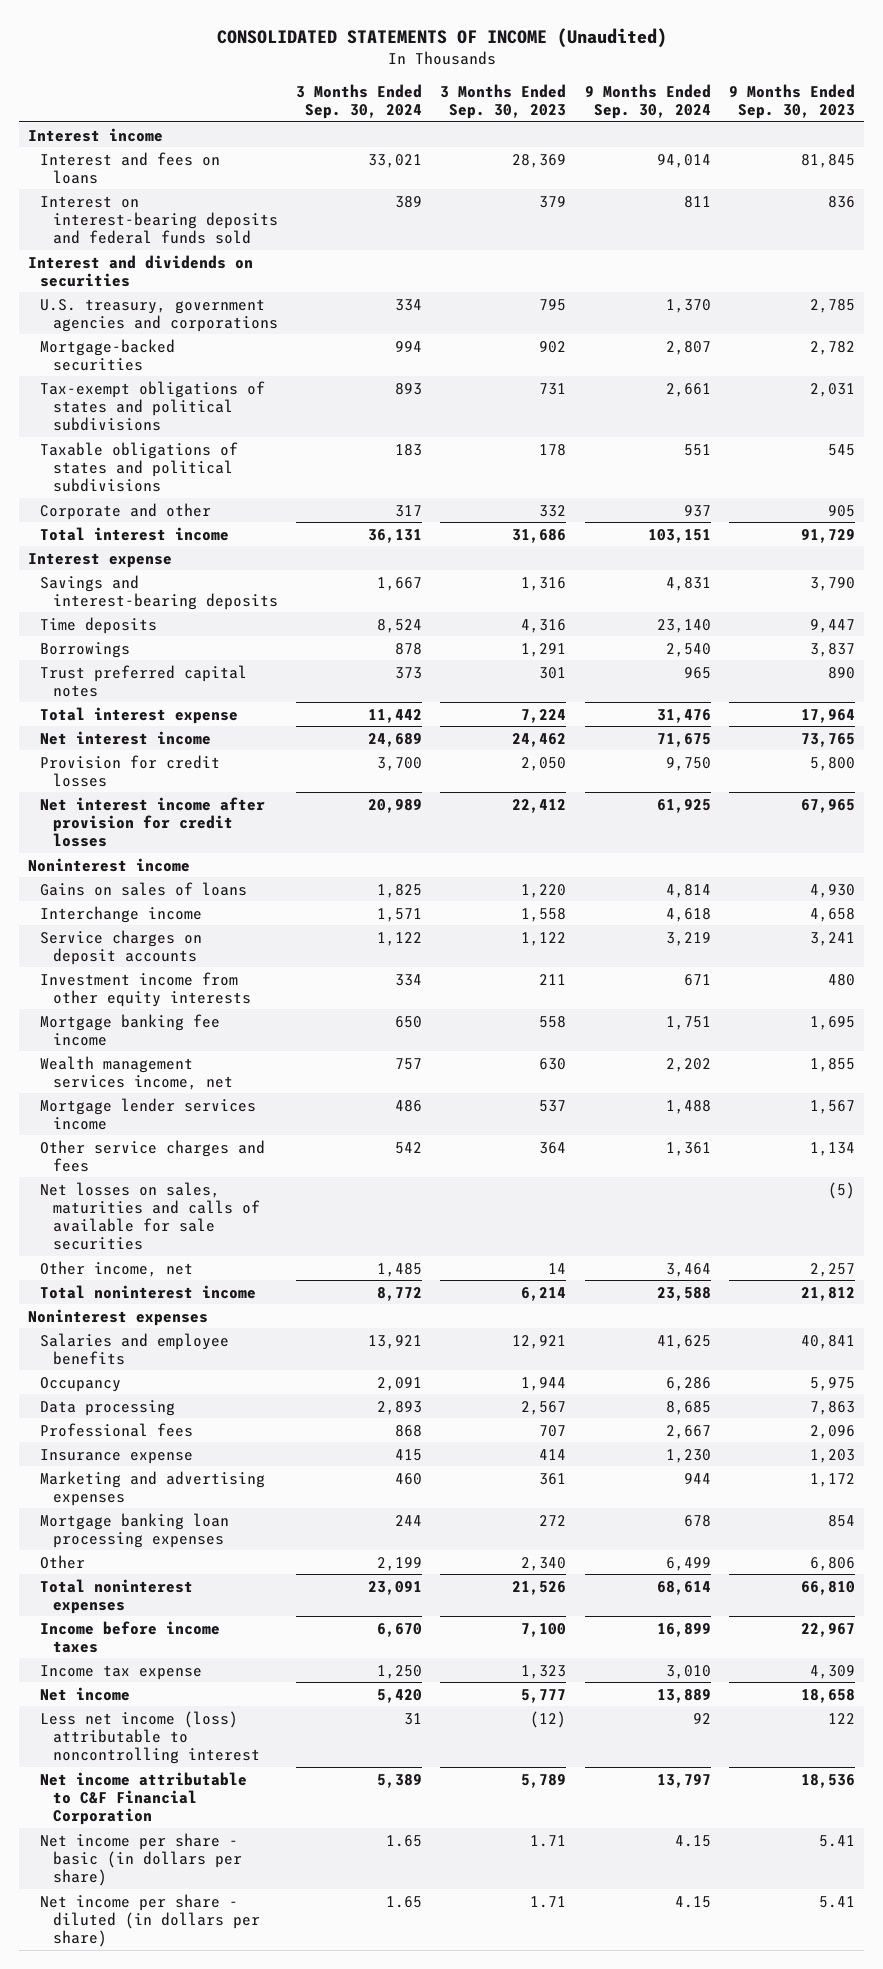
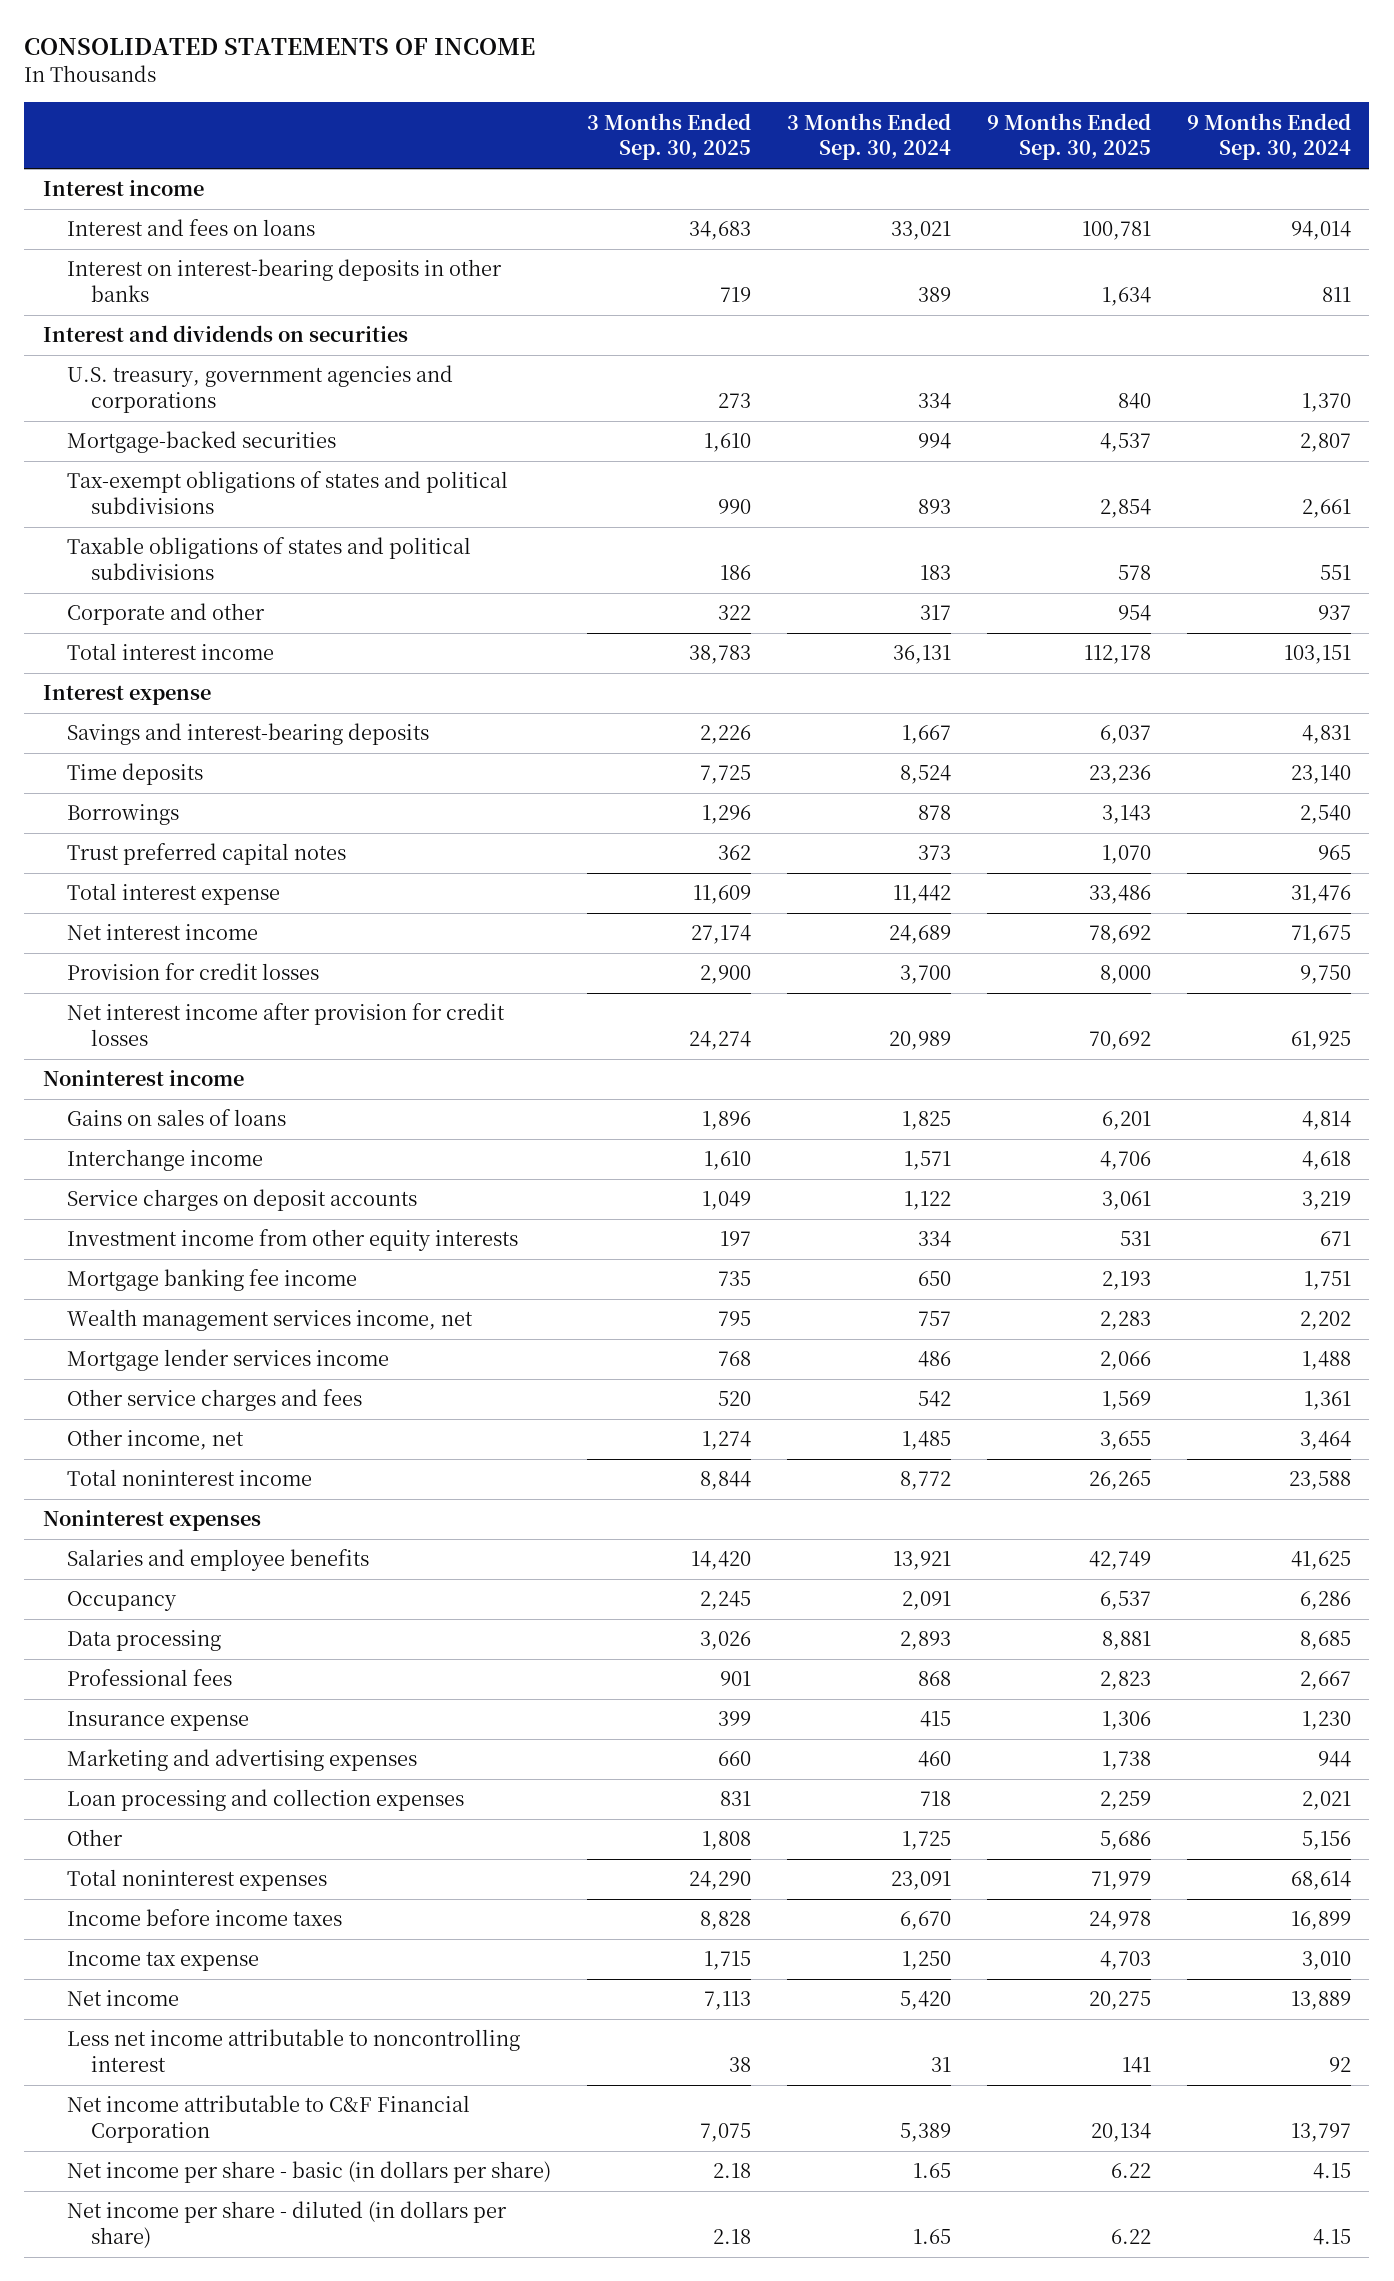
- CONSOLIDATED STATEMENTS OF INCOME (Unaudited)
+ CONSOLIDATED STATEMENTS OF INCOME
- | 3 Months Ended Sep. 30, 2024 | 3 Months Ended Sep. 30, 2023 | 9 Months Ended Sep. 30, 2024 | 9 Months Ended Sep. 30, 2023
+ | 3 Months Ended Sep. 30, 2025 | 3 Months Ended Sep. 30, 2024 | 9 Months Ended Sep. 30, 2025 | 9 Months Ended Sep. 30, 2024
- Interest on interest-bearing deposits and federal funds sold | 389 | 379 | 811 | 836
+ Interest on interest-bearing deposits in other banks | 719 | 389 | 1,634 | 811
- Net losses on sales, maturities and calls of available for sale securities | | | | (5)
- Mortgage banking loan processing expenses | 244 | 272 | 678 | 854
- Other | 2,199 | 2,340 | 6,499 | 6,806
+ Loan processing and collection expenses | 831 | 718 | 2,259 | 2,021
+ Other | 1,808 | 1,725 | 5,686 | 5,156
- Less net income (loss) attributable to noncontrolling interest | 31 | (12) | 92 | 122
+ Less net income attributable to noncontrolling interest | 38 | 31 | 141 | 92

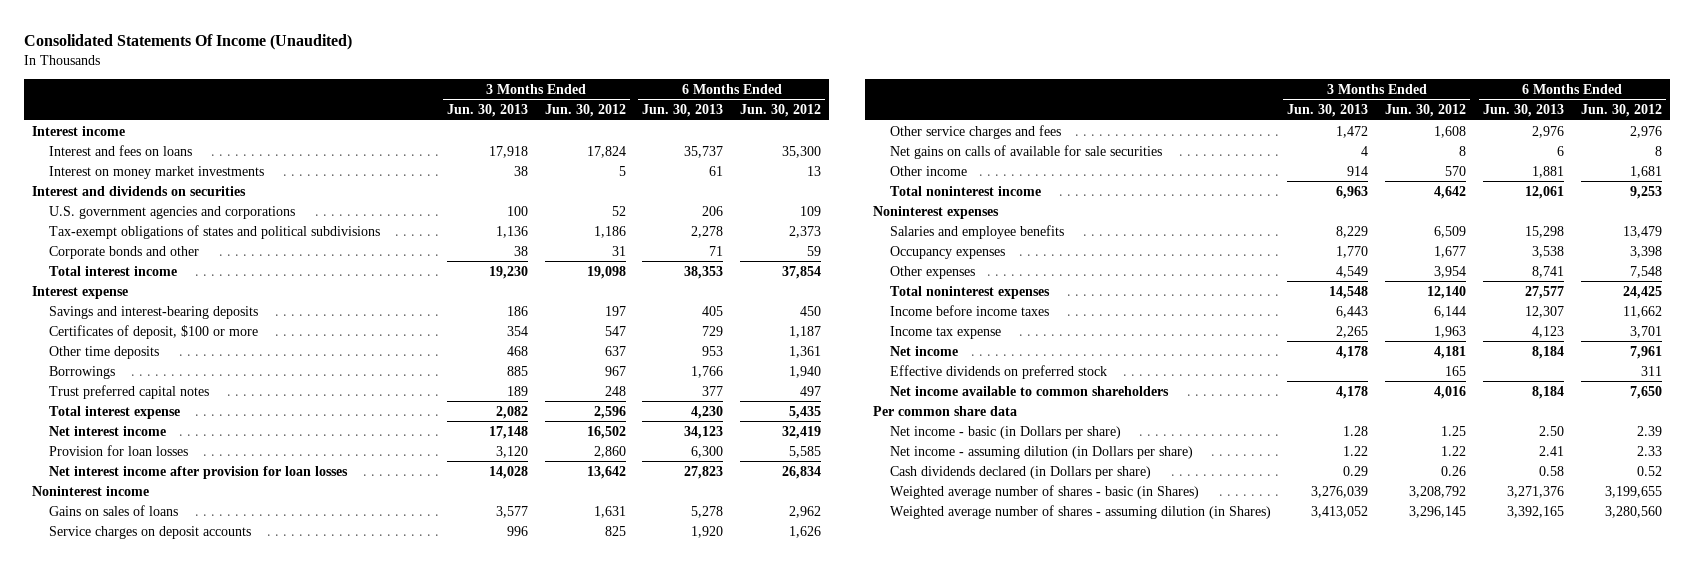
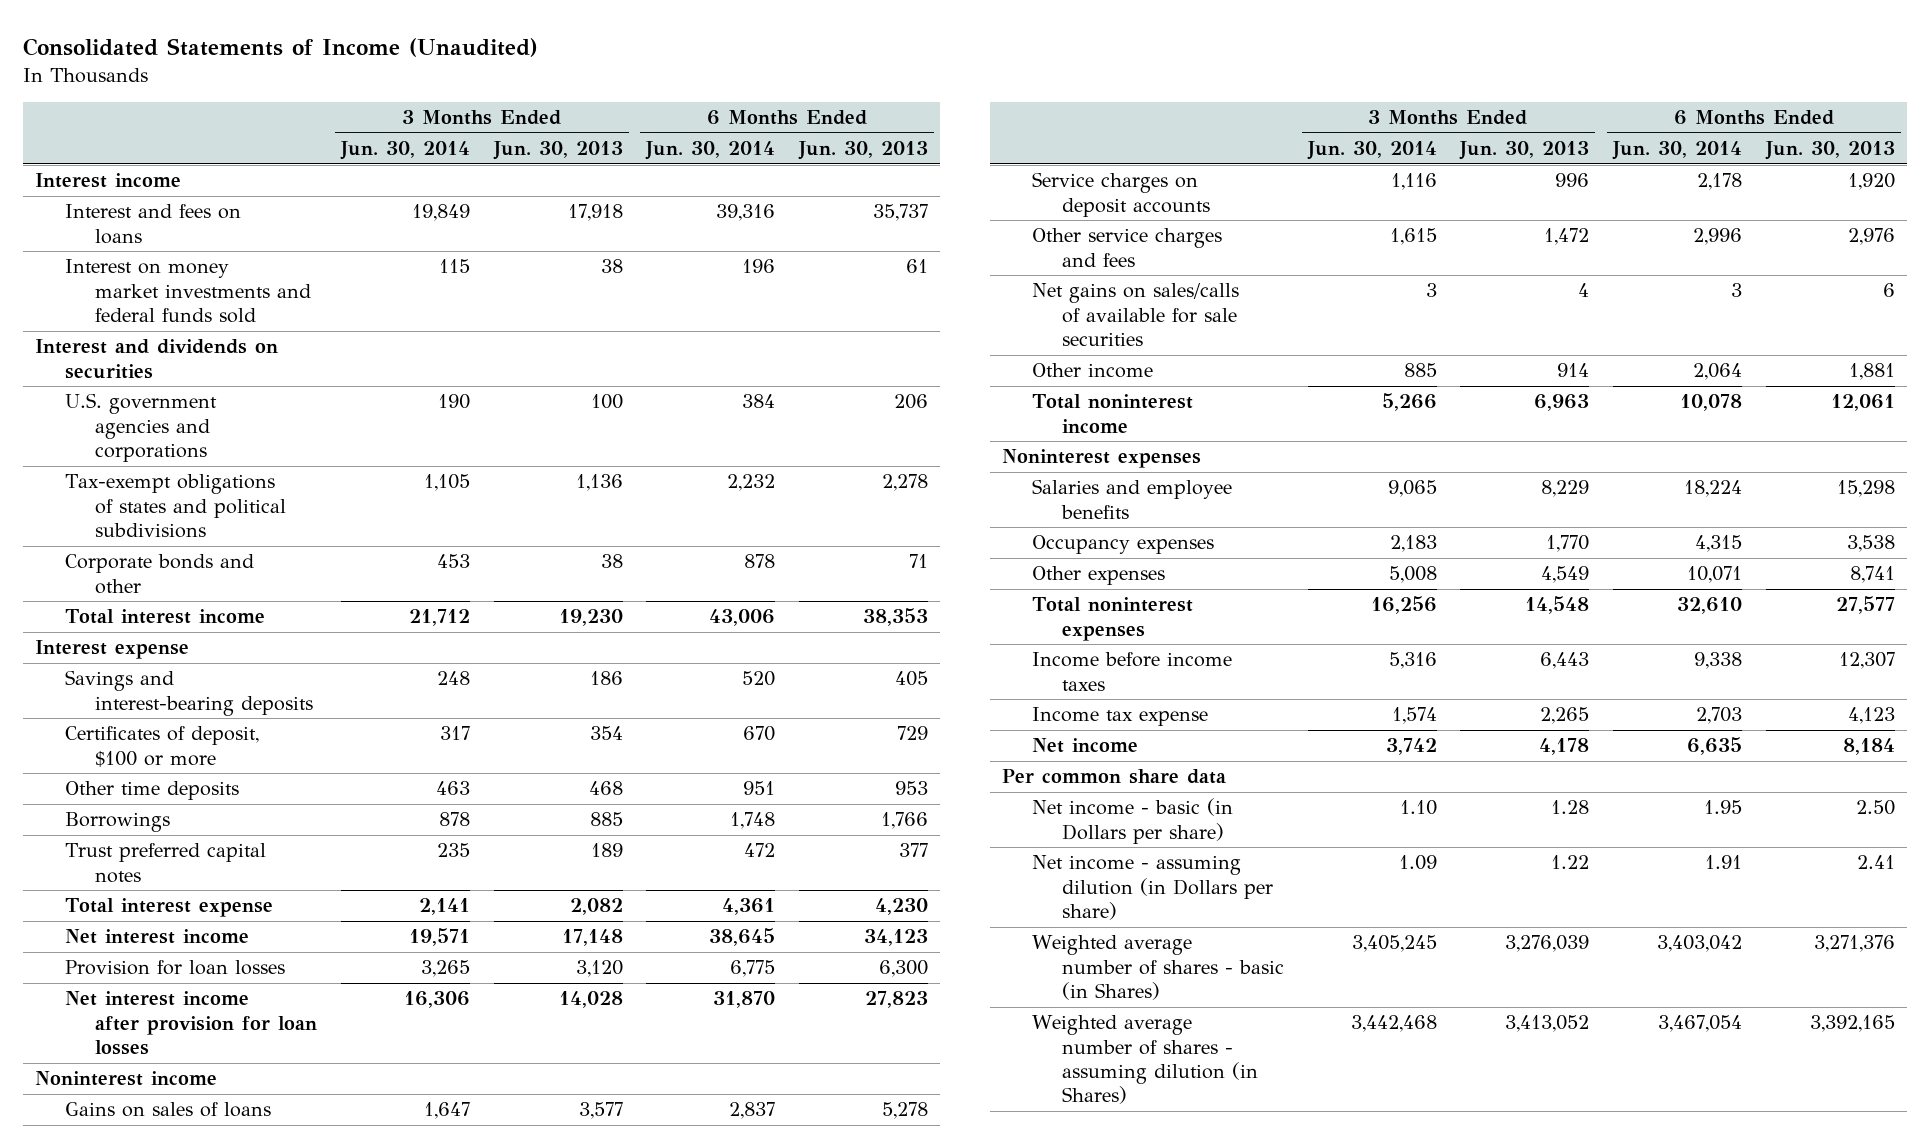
- Consolidated Statements Of Income (Unaudited)
+ Consolidated Statements of Income (Unaudited)
- | 3 Months Ended Jun. 30, 2013 | 3 Months Ended Jun. 30, 2012 | 6 Months Ended Jun. 30, 2013 | 6 Months Ended Jun. 30, 2012
+ | 3 Months Ended Jun. 30, 2014 | 3 Months Ended Jun. 30, 2013 | 6 Months Ended Jun. 30, 2014 | 6 Months Ended Jun. 30, 2013
- Interest on money market investments | 38 | 5 | 61 | 13
+ Interest on money market investments and federal funds sold | 115 | 38 | 196 | 61
- Net gains on calls of available for sale securities | 4 | 8 | 6 | 8
+ Net gains on sales/calls of available for sale securities | 3 | 4 | 3 | 6
- Effective dividends on preferred stock | | 165 | | 311
- Net income available to common shareholders | 4,178 | 4,016 | 8,184 | 7,650
- Cash dividends declared (in Dollars per share) | 0.29 | 0.26 | 0.58 | 0.52

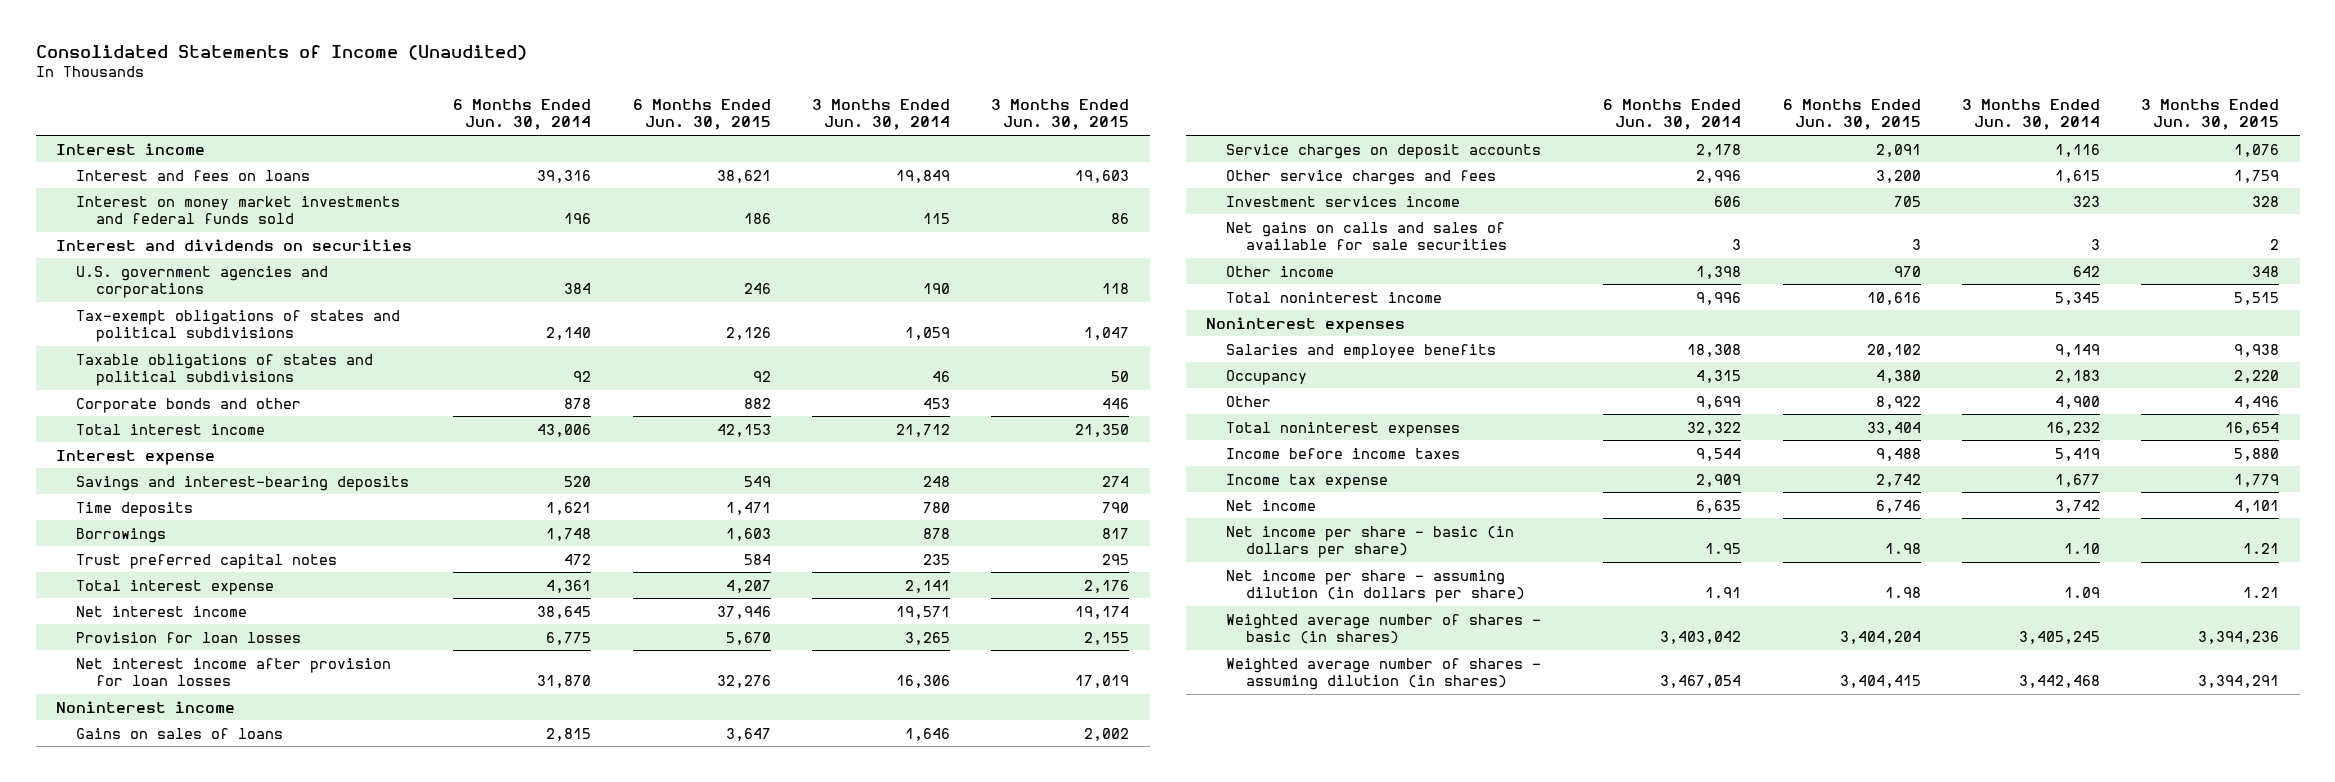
- | 3 Months Ended Jun. 30, 2014 | 3 Months Ended Jun. 30, 2013 | 6 Months Ended Jun. 30, 2014 | 6 Months Ended Jun. 30, 2013
+ | 6 Months Ended Jun. 30, 2014 | 6 Months Ended Jun. 30, 2015 | 3 Months Ended Jun. 30, 2014 | 3 Months Ended Jun. 30, 2015
- Tax-exempt obligations of states and political subdivisions | 1,105 | 1,136 | 2,232 | 2,278
+ Tax-exempt obligations of states and political subdivisions | 2,140 | 2,126 | 1,059 | 1,047
+ Taxable obligations of states and political subdivisions | 92 | 92 | 46 | 50
- Certificates of deposit, $100 or more | 317 | 354 | 670 | 729
- Other time deposits | 463 | 468 | 951 | 953
+ Time deposits | 1,621 | 1,471 | 780 | 790
- Gains on sales of loans | 1,647 | 3,577 | 2,837 | 5,278
+ Gains on sales of loans | 2,815 | 3,647 | 1,646 | 2,002
- Net gains on sales/calls of available for sale securities | 3 | 4 | 3 | 6
- Other income | 885 | 914 | 2,064 | 1,881
- Total noninterest income | 5,266 | 6,963 | 10,078 | 12,061
+ Investment services income | 606 | 705 | 323 | 328
+ Net gains on calls and sales of available for sale securities | 3 | 3 | 3 | 2
+ Other income | 1,398 | 970 | 642 | 348
+ Total noninterest income | 9,996 | 10,616 | 5,345 | 5,515
- Salaries and employee benefits | 9,065 | 8,229 | 18,224 | 15,298
- Occupancy expenses | 2,183 | 1,770 | 4,315 | 3,538
- Other expenses | 5,008 | 4,549 | 10,071 | 8,741
- Total noninterest expenses | 16,256 | 14,548 | 32,610 | 27,577
- Income before income taxes | 5,316 | 6,443 | 9,338 | 12,307
- Income tax expense | 1,574 | 2,265 | 2,703 | 4,123
+ Salaries and employee benefits | 18,308 | 20,102 | 9,149 | 9,938
+ Occupancy | 4,315 | 4,380 | 2,183 | 2,220
+ Other | 9,699 | 8,922 | 4,900 | 4,496
+ Total noninterest expenses | 32,322 | 33,404 | 16,232 | 16,654
+ Income before income taxes | 9,544 | 9,488 | 5,419 | 5,880
+ Income tax expense | 2,909 | 2,742 | 1,677 | 1,779
- Per common share data
- Net income - basic (in Dollars per share) | 1.10 | 1.28 | 1.95 | 2.50
- Net income - assuming dilution (in Dollars per share) | 1.09 | 1.22 | 1.91 | 2.41
- Weighted average number of shares - basic (in Shares) | 3,405,245 | 3,276,039 | 3,403,042 | 3,271,376
- Weighted average number of shares - assuming dilution (in Shares) | 3,442,468 | 3,413,052 | 3,467,054 | 3,392,165
+ Net income per share - basic (in dollars per share) | 1.95 | 1.98 | 1.10 | 1.21
+ Net income per share - assuming dilution (in dollars per share) | 1.91 | 1.98 | 1.09 | 1.21
+ Weighted average number of shares - basic (in shares) | 3,403,042 | 3,404,204 | 3,405,245 | 3,394,236
+ Weighted average number of shares - assuming dilution (in shares) | 3,467,054 | 3,404,415 | 3,442,468 | 3,394,291

